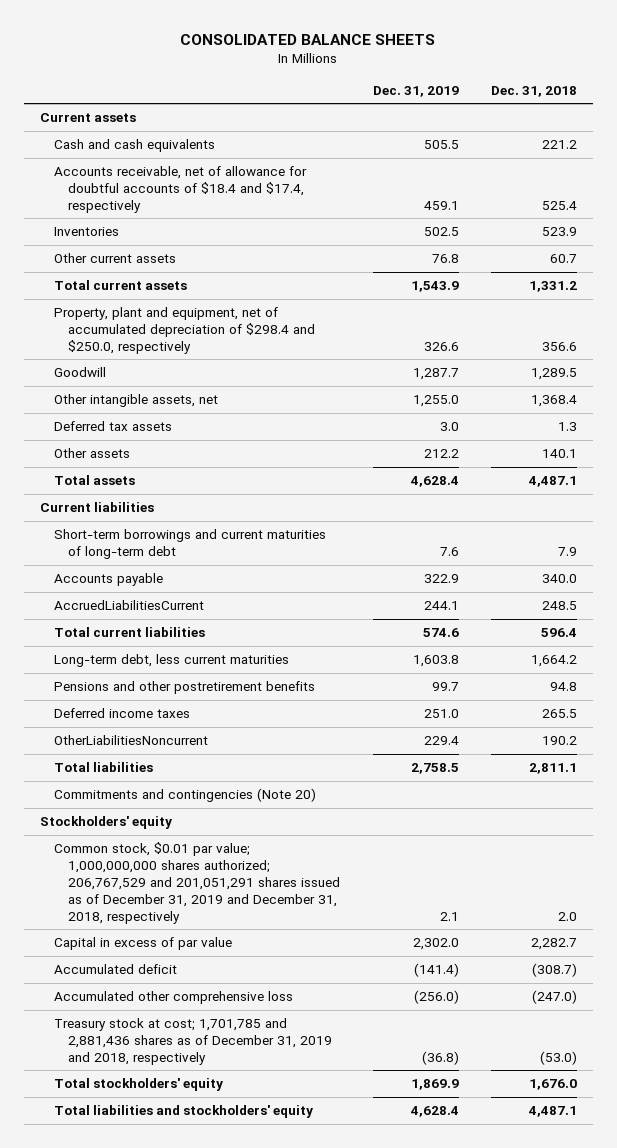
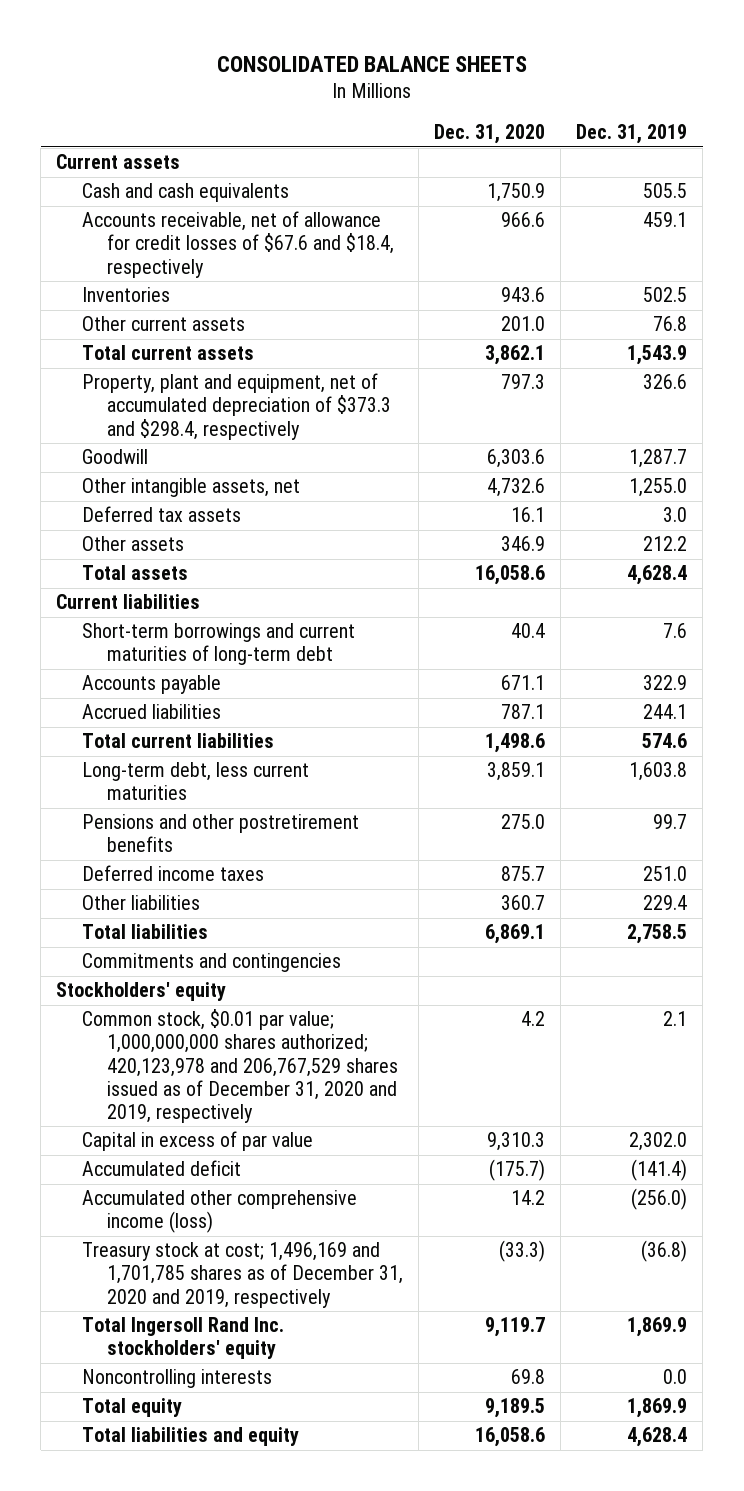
- | Dec. 31, 2019 | Dec. 31, 2018
+ | Dec. 31, 2020 | Dec. 31, 2019
- Accounts receivable, net of allowance for doubtful accounts of $18.4 and $17.4, respectively | 459.1 | 525.4
+ Accounts receivable, net of allowance for credit losses of $67.6 and $18.4, respectively | 966.6 | 459.1
- Property, plant and equipment, net of accumulated depreciation of $298.4 and $250.0, respectively | 326.6 | 356.6
+ Property, plant and equipment, net of accumulated depreciation of $373.3 and $298.4, respectively | 797.3 | 326.6
- AccruedLiabilitiesCurrent | 244.1 | 248.5
+ Accrued liabilities | 787.1 | 244.1
- OtherLiabilitiesNoncurrent | 229.4 | 190.2
+ Other liabilities | 360.7 | 229.4
- Commitments and contingencies (Note 20)
+ Commitments and contingencies
- Common stock, $0.01 par value; 1,000,000,000 shares authorized; 206,767,529 and 201,051,291 shares issued as of December 31, 2019 and December 31, 2018, respectively | 2.1 | 2.0
+ Common stock, $0.01 par value; 1,000,000,000 shares authorized; 420,123,978 and 206,767,529 shares issued as of December 31, 2020 and 2019, respectively | 4.2 | 2.1
- Accumulated other comprehensive loss | (256.0) | (247.0)
- Treasury stock at cost; 1,701,785 and 2,881,436 shares as of December 31, 2019 and 2018, respectively | (36.8) | (53.0)
- Total stockholders' equity | 1,869.9 | 1,676.0
- Total liabilities and stockholders' equity | 4,628.4 | 4,487.1
+ Accumulated other comprehensive income (loss) | 14.2 | (256.0)
+ Treasury stock at cost; 1,496,169 and 1,701,785 shares as of December 31, 2020 and 2019, respectively | (33.3) | (36.8)
+ Total Ingersoll Rand Inc. stockholders' equity | 9,119.7 | 1,869.9
+ Noncontrolling interests | 69.8 | 0.0
+ Total equity | 9,189.5 | 1,869.9
+ Total liabilities and equity | 16,058.6 | 4,628.4

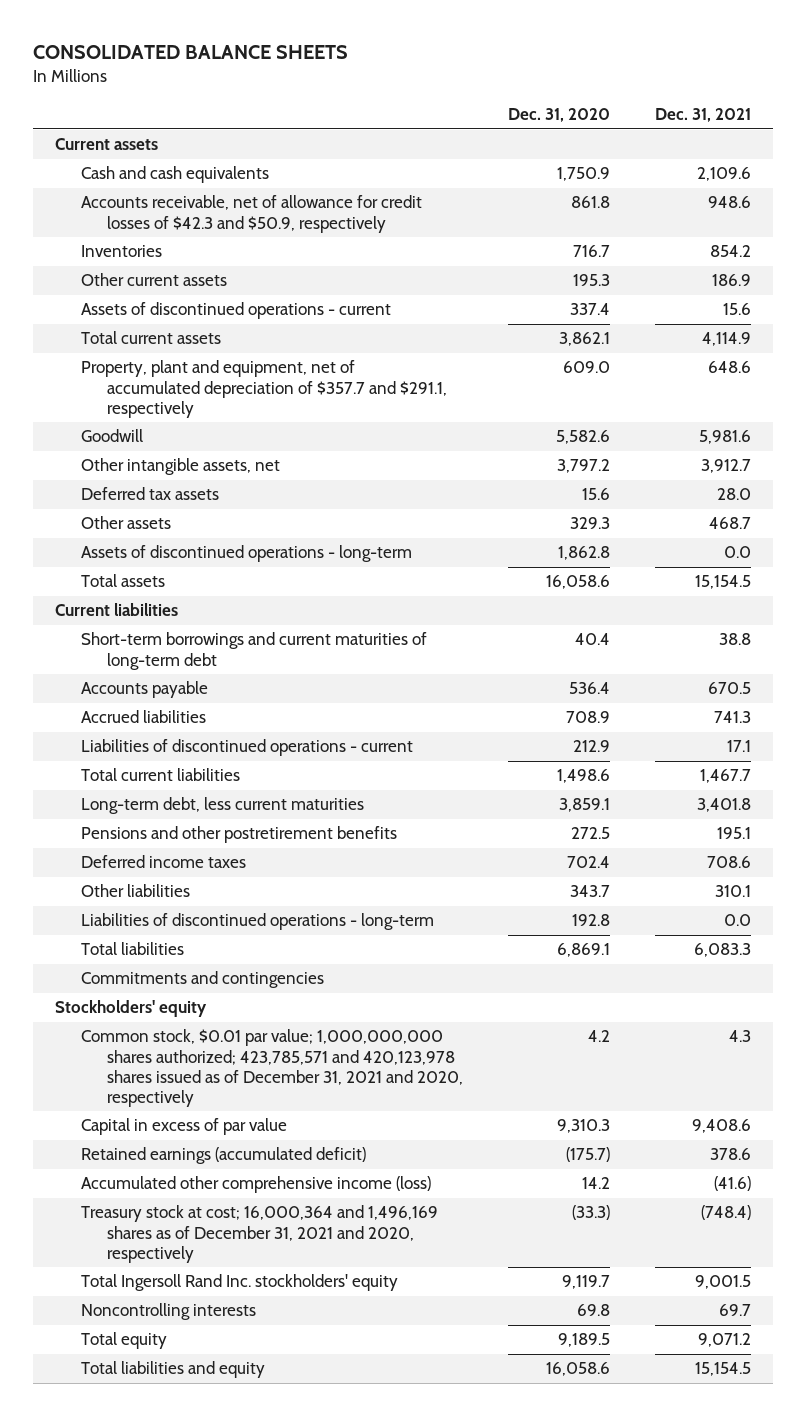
- | Dec. 31, 2020 | Dec. 31, 2019
+ | Dec. 31, 2020 | Dec. 31, 2021
- Accounts receivable, net of allowance for credit losses of $67.6 and $18.4, respectively | 966.6 | 459.1
- Inventories | 943.6 | 502.5
- Other current assets | 201.0 | 76.8
+ Accounts receivable, net of allowance for credit losses of $42.3 and $50.9, respectively | 861.8 | 948.6
+ Inventories | 716.7 | 854.2
+ Other current assets | 195.3 | 186.9
+ Assets of discontinued operations - current | 337.4 | 15.6
- Property, plant and equipment, net of accumulated depreciation of $373.3 and $298.4, respectively | 797.3 | 326.6
- Goodwill | 6,303.6 | 1,287.7
- Other intangible assets, net | 4,732.6 | 1,255.0
- Deferred tax assets | 16.1 | 3.0
- Other assets | 346.9 | 212.2
+ Property, plant and equipment, net of accumulated depreciation of $357.7 and $291.1, respectively | 609.0 | 648.6
+ Goodwill | 5,582.6 | 5,981.6
+ Other intangible assets, net | 3,797.2 | 3,912.7
+ Deferred tax assets | 15.6 | 28.0
+ Other assets | 329.3 | 468.7
+ Assets of discontinued operations - long-term | 1,862.8 | 0.0
- Accounts payable | 671.1 | 322.9
- Accrued liabilities | 787.1 | 244.1
+ Accounts payable | 536.4 | 670.5
+ Accrued liabilities | 708.9 | 741.3
+ Liabilities of discontinued operations - current | 212.9 | 17.1
- Pensions and other postretirement benefits | 275.0 | 99.7
- Deferred income taxes | 875.7 | 251.0
- Other liabilities | 360.7 | 229.4
+ Pensions and other postretirement benefits | 272.5 | 195.1
+ Deferred income taxes | 702.4 | 708.6
+ Other liabilities | 343.7 | 310.1
+ Liabilities of discontinued operations - long-term | 192.8 | 0.0
- Common stock, $0.01 par value; 1,000,000,000 shares authorized; 420,123,978 and 206,767,529 shares issued as of December 31, 2020 and 2019, respectively | 4.2 | 2.1
+ Common stock, $0.01 par value; 1,000,000,000 shares authorized; 423,785,571 and 420,123,978 shares issued as of December 31, 2021 and 2020, respectively | 4.2 | 4.3
- Accumulated deficit | (175.7) | (141.4)
+ Retained earnings (accumulated deficit) | (175.7) | 378.6
- Treasury stock at cost; 1,496,169 and 1,701,785 shares as of December 31, 2020 and 2019, respectively | (33.3) | (36.8)
+ Treasury stock at cost; 16,000,364 and 1,496,169 shares as of December 31, 2021 and 2020, respectively | (33.3) | (748.4)

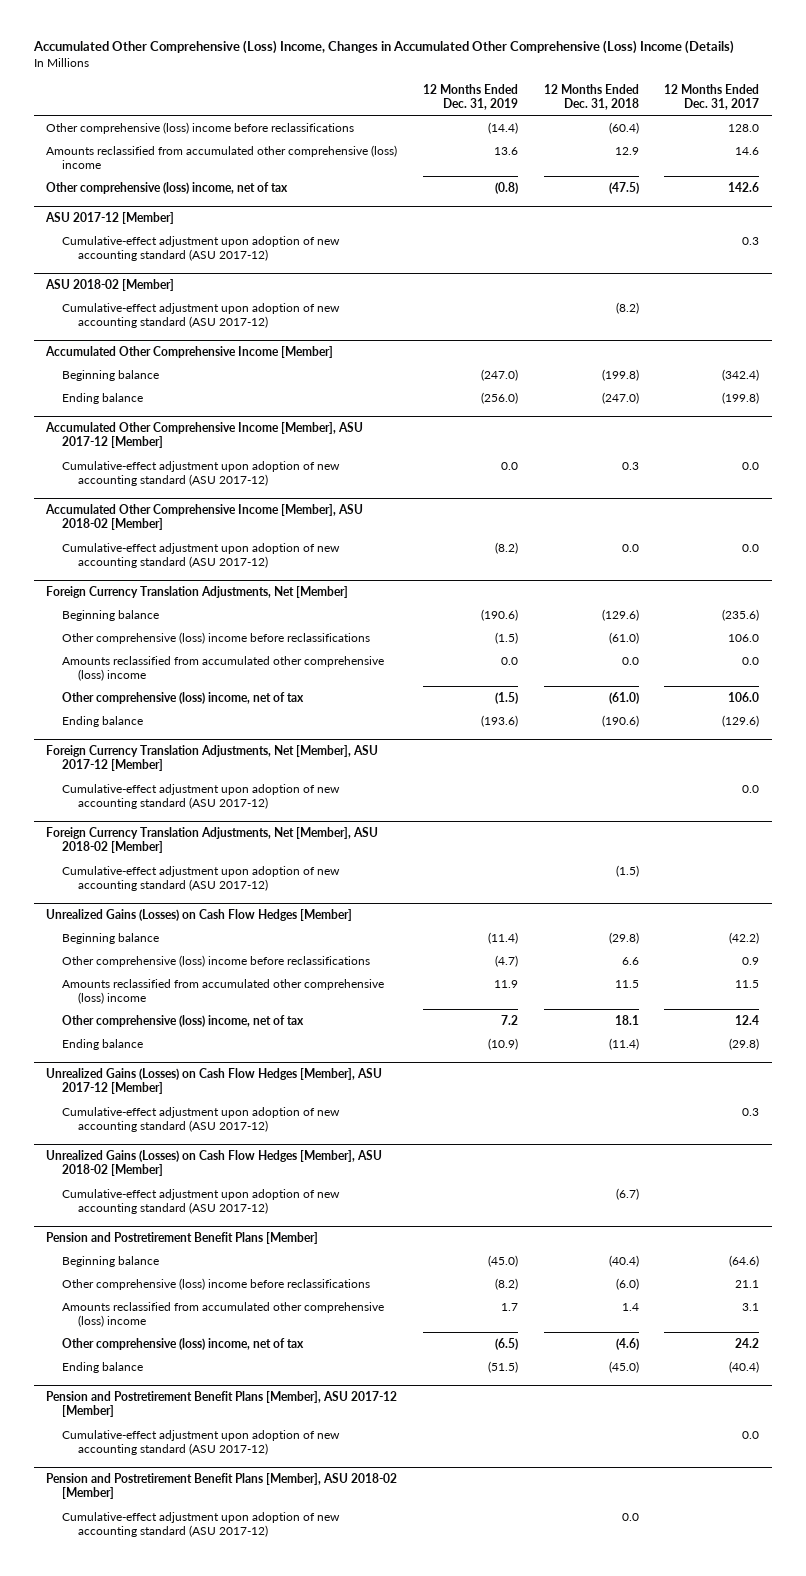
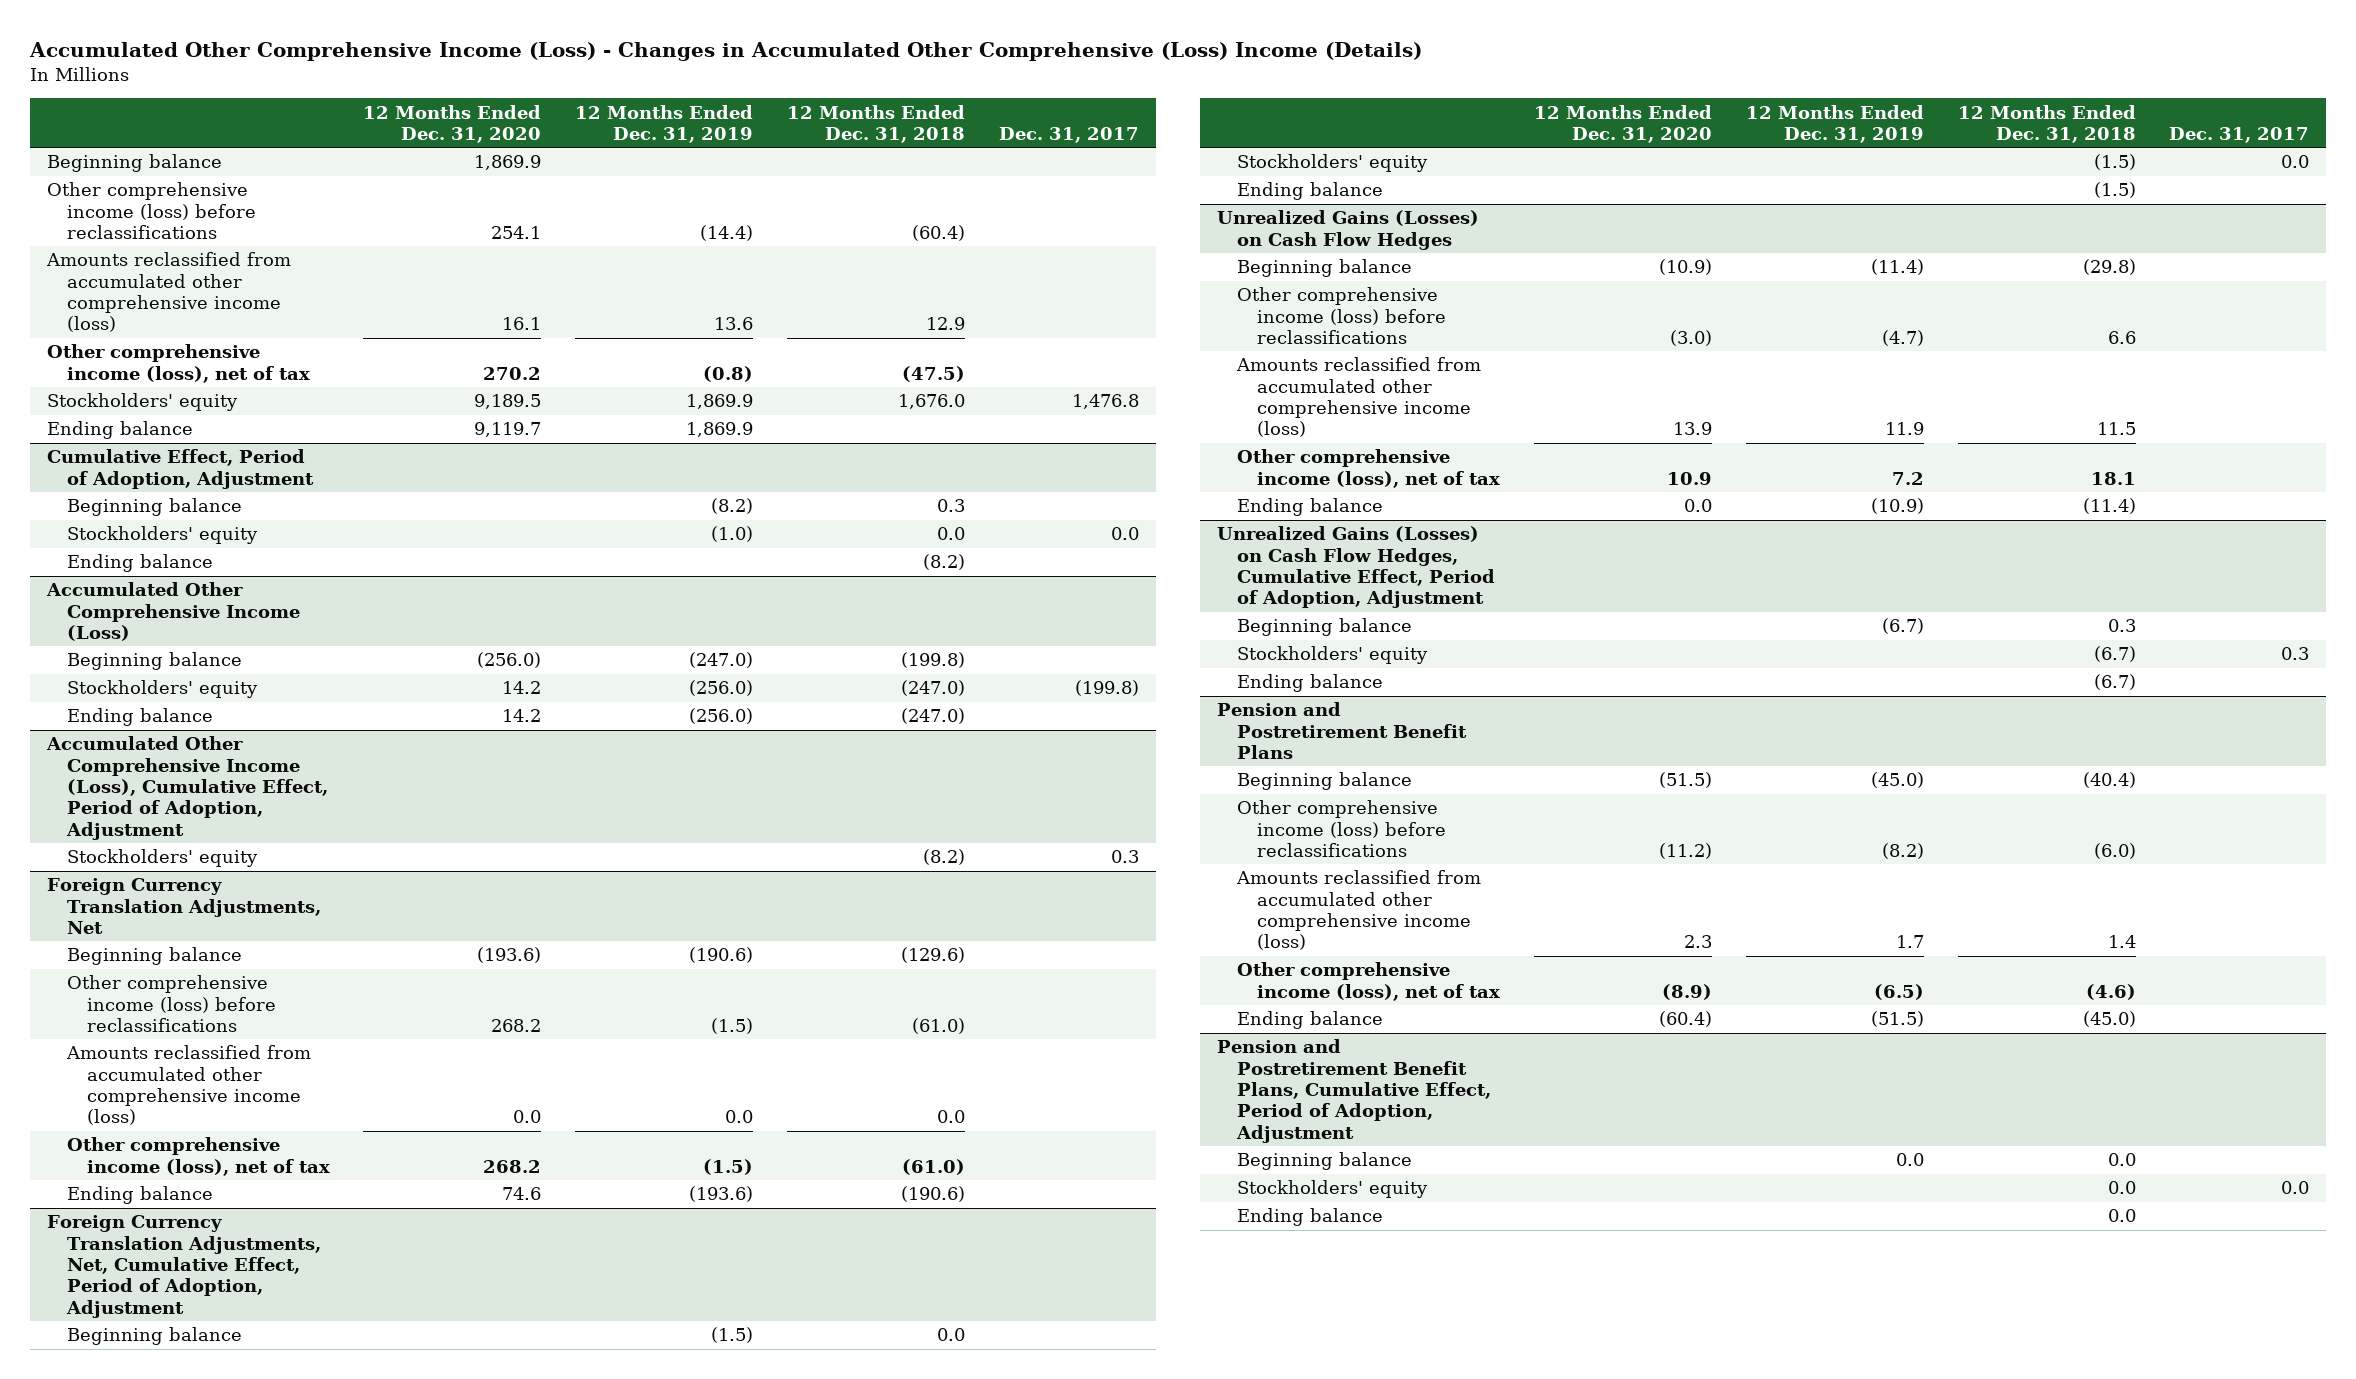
- Accumulated Other Comprehensive (Loss) Income, Changes in Accumulated Other Comprehensive (Loss) Income (Details)
+ Accumulated Other Comprehensive Income (Loss) - Changes in Accumulated Other Comprehensive (Loss) Income (Details)
- | 12 Months Ended Dec. 31, 2019 | 12 Months Ended Dec. 31, 2018 | 12 Months Ended Dec. 31, 2017
+ | 12 Months Ended Dec. 31, 2020 | 12 Months Ended Dec. 31, 2019 | 12 Months Ended Dec. 31, 2018 | Dec. 31, 2017
- Other comprehensive (loss) income before reclassifications | (14.4) | (60.4) | 128.0
- Amounts reclassified from accumulated other comprehensive (loss) income | 13.6 | 12.9 | 14.6
- Other comprehensive (loss) income, net of tax | (0.8) | (47.5) | 142.6
- ASU 2017-12 [Member]
- Cumulative-effect adjustment upon adoption of new accounting standard (ASU 2017-12) | | | 0.3
- ASU 2018-02 [Member]
- Cumulative-effect adjustment upon adoption of new accounting standard (ASU 2017-12) | | (8.2) |
- Accumulated Other Comprehensive Income [Member]
+ Beginning balance | 1,869.9 | | |
+ Other comprehensive income (loss) before reclassifications | 254.1 | (14.4) | (60.4) |
+ Amounts reclassified from accumulated other comprehensive income (loss) | 16.1 | 13.6 | 12.9 |
+ Other comprehensive income (loss), net of tax | 270.2 | (0.8) | (47.5) |
+ Stockholders' equity | 9,189.5 | 1,869.9 | 1,676.0 | 1,476.8
+ Ending balance | 9,119.7 | 1,869.9 | |
+ Cumulative Effect, Period of Adoption, Adjustment
+ Beginning balance | | (8.2) | 0.3 |
+ Stockholders' equity | | (1.0) | 0.0 | 0.0
+ Ending balance | | | (8.2) |
+ Accumulated Other Comprehensive Income (Loss)
+ Stockholders' equity | 14.2 | (256.0) | (247.0) | (199.8)
- Accumulated Other Comprehensive Income [Member], ASU 2017-12 [Member]
- Cumulative-effect adjustment upon adoption of new accounting standard (ASU 2017-12) | 0.0 | 0.3 | 0.0
- Accumulated Other Comprehensive Income [Member], ASU 2018-02 [Member]
- Cumulative-effect adjustment upon adoption of new accounting standard (ASU 2017-12) | (8.2) | 0.0 | 0.0
- Foreign Currency Translation Adjustments, Net [Member]
+ Accumulated Other Comprehensive Income (Loss), Cumulative Effect, Period of Adoption, Adjustment
+ Stockholders' equity | | | (8.2) | 0.3
+ Foreign Currency Translation Adjustments, Net
- Other comprehensive (loss) income before reclassifications | (1.5) | (61.0) | 106.0
- Amounts reclassified from accumulated other comprehensive (loss) income | 0.0 | 0.0 | 0.0
- Other comprehensive (loss) income, net of tax | (1.5) | (61.0) | 106.0
+ Other comprehensive income (loss) before reclassifications | 268.2 | (1.5) | (61.0) |
+ Amounts reclassified from accumulated other comprehensive income (loss) | 0.0 | 0.0 | 0.0 |
+ Other comprehensive income (loss), net of tax | 268.2 | (1.5) | (61.0) |
- Foreign Currency Translation Adjustments, Net [Member], ASU 2017-12 [Member]
- Cumulative-effect adjustment upon adoption of new accounting standard (ASU 2017-12) | | | 0.0
- Foreign Currency Translation Adjustments, Net [Member], ASU 2018-02 [Member]
- Cumulative-effect adjustment upon adoption of new accounting standard (ASU 2017-12) | | (1.5) |
- Unrealized Gains (Losses) on Cash Flow Hedges [Member]
+ Foreign Currency Translation Adjustments, Net, Cumulative Effect, Period of Adoption, Adjustment
+ Beginning balance | | (1.5) | 0.0 |
+ Stockholders' equity | | | (1.5) | 0.0
+ Ending balance | | | (1.5) |
+ Unrealized Gains (Losses) on Cash Flow Hedges
- Other comprehensive (loss) income before reclassifications | (4.7) | 6.6 | 0.9
- Amounts reclassified from accumulated other comprehensive (loss) income | 11.9 | 11.5 | 11.5
- Other comprehensive (loss) income, net of tax | 7.2 | 18.1 | 12.4
+ Other comprehensive income (loss) before reclassifications | (3.0) | (4.7) | 6.6 |
+ Amounts reclassified from accumulated other comprehensive income (loss) | 13.9 | 11.9 | 11.5 |
+ Other comprehensive income (loss), net of tax | 10.9 | 7.2 | 18.1 |
- Unrealized Gains (Losses) on Cash Flow Hedges [Member], ASU 2017-12 [Member]
- Cumulative-effect adjustment upon adoption of new accounting standard (ASU 2017-12) | | | 0.3
- Unrealized Gains (Losses) on Cash Flow Hedges [Member], ASU 2018-02 [Member]
- Cumulative-effect adjustment upon adoption of new accounting standard (ASU 2017-12) | | (6.7) |
- Pension and Postretirement Benefit Plans [Member]
+ Unrealized Gains (Losses) on Cash Flow Hedges, Cumulative Effect, Period of Adoption, Adjustment
+ Beginning balance | | (6.7) | 0.3 |
+ Stockholders' equity | | | (6.7) | 0.3
+ Ending balance | | | (6.7) |
+ Pension and Postretirement Benefit Plans
- Other comprehensive (loss) income before reclassifications | (8.2) | (6.0) | 21.1
- Amounts reclassified from accumulated other comprehensive (loss) income | 1.7 | 1.4 | 3.1
- Other comprehensive (loss) income, net of tax | (6.5) | (4.6) | 24.2
+ Other comprehensive income (loss) before reclassifications | (11.2) | (8.2) | (6.0) |
+ Amounts reclassified from accumulated other comprehensive income (loss) | 2.3 | 1.7 | 1.4 |
+ Other comprehensive income (loss), net of tax | (8.9) | (6.5) | (4.6) |
- Pension and Postretirement Benefit Plans [Member], ASU 2017-12 [Member]
- Cumulative-effect adjustment upon adoption of new accounting standard (ASU 2017-12) | | | 0.0
- Pension and Postretirement Benefit Plans [Member], ASU 2018-02 [Member]
- Cumulative-effect adjustment upon adoption of new accounting standard (ASU 2017-12) | | 0.0 |
+ Pension and Postretirement Benefit Plans, Cumulative Effect, Period of Adoption, Adjustment
+ Beginning balance | | 0.0 | 0.0 |
+ Stockholders' equity | | | 0.0 | 0.0
+ Ending balance | | | 0.0 |

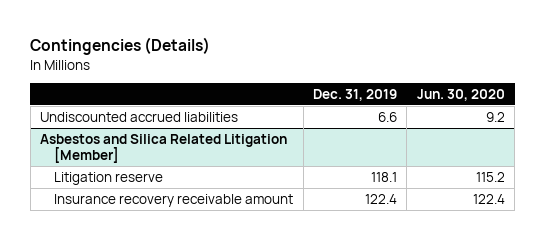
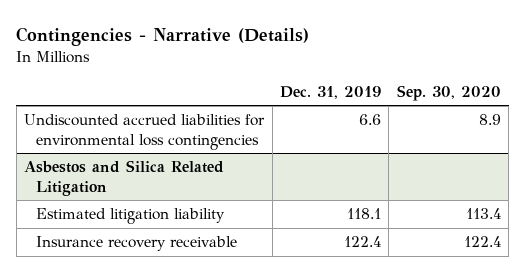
- Contingencies (Details)
+ Contingencies - Narrative (Details)
- | Dec. 31, 2019 | Jun. 30, 2020
+ | Dec. 31, 2019 | Sep. 30, 2020
- Undiscounted accrued liabilities | 6.6 | 9.2
- Asbestos and Silica Related Litigation [Member]
- Litigation reserve | 118.1 | 115.2
- Insurance recovery receivable amount | 122.4 | 122.4
+ Undiscounted accrued liabilities for environmental loss contingencies | 6.6 | 8.9
+ Asbestos and Silica Related Litigation
+ Estimated litigation liability | 118.1 | 113.4
+ Insurance recovery receivable | 122.4 | 122.4

